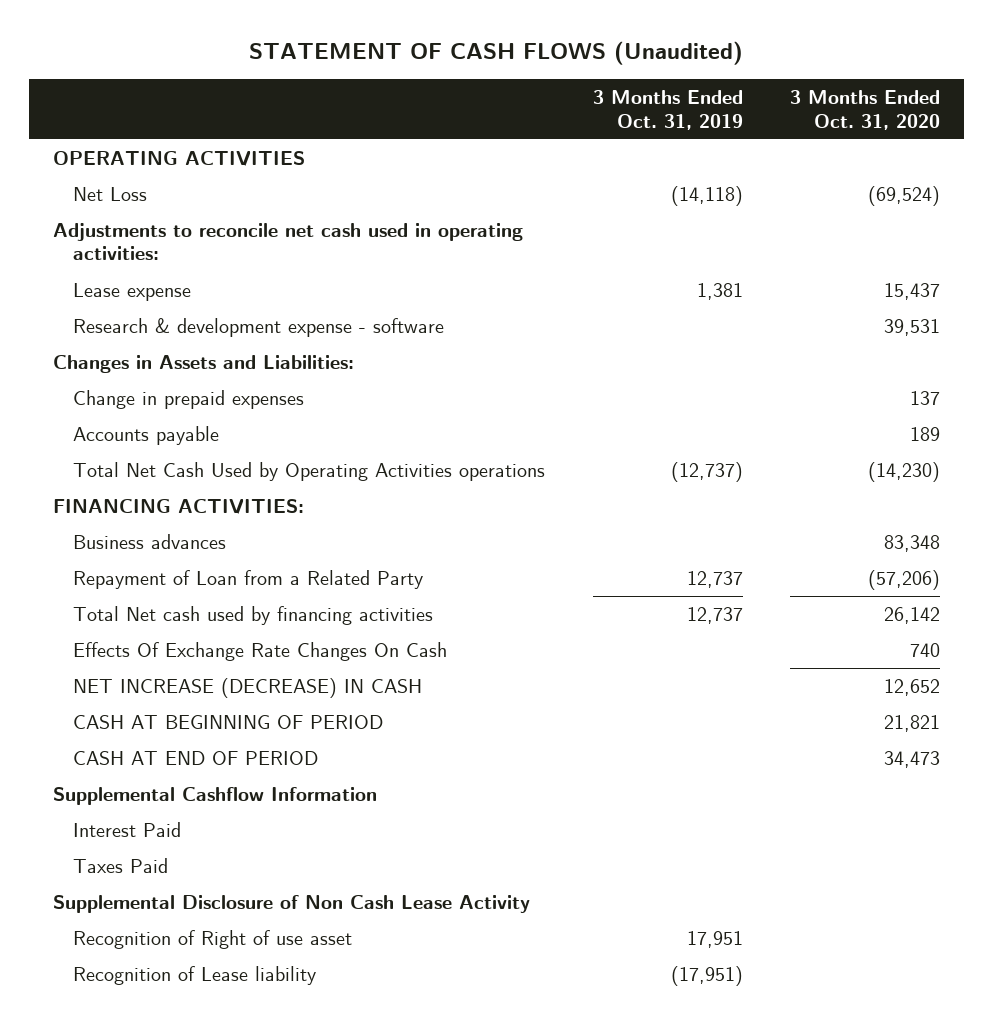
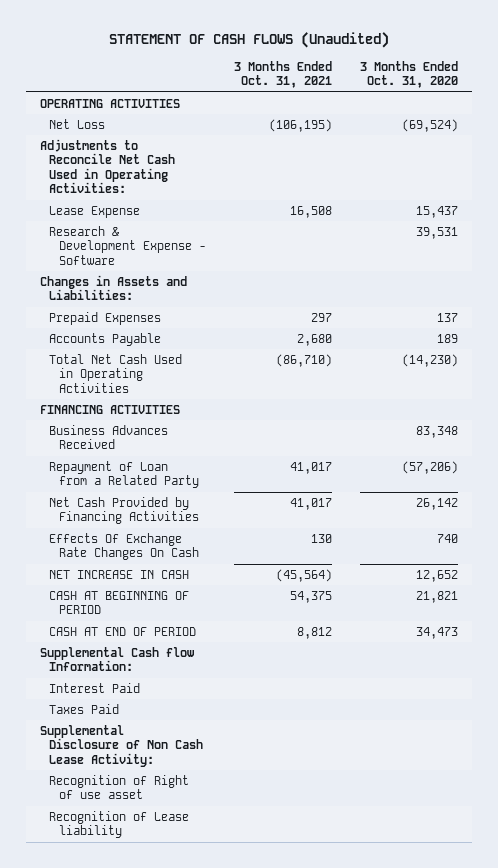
- | 3 Months Ended Oct. 31, 2019 | 3 Months Ended Oct. 31, 2020
+ | 3 Months Ended Oct. 31, 2021 | 3 Months Ended Oct. 31, 2020
- Adjustments to reconcile net cash used in operating activities:
- Lease expense | 1,381 | 15,437
- Research & development expense - software | | 39,531
+ Adjustments to Reconcile Net Cash Used in Operating Activities:
+ Lease Expense | 16,508 | 15,437
+ Research & Development Expense - Software | | 39,531
- Change in prepaid expenses | | 137
- Accounts payable | | 189
- Total Net Cash Used by Operating Activities operations | (12,737) | (14,230)
- FINANCING ACTIVITIES:
- Business advances | | 83,348
+ Prepaid Expenses | 297 | 137
+ Accounts Payable | 2,680 | 189
+ Total Net Cash Used in Operating Activities | (86,710) | (14,230)
+ FINANCING ACTIVITIES
+ Business Advances Received | | 83,348
- Total Net cash used by financing activities | 12,737 | 26,142
+ Net Cash Provided by Financing Activities | 41,017 | 26,142
- NET INCREASE (DECREASE) IN CASH | | 12,652
+ NET INCREASE IN CASH | (45,564) | 12,652
- Supplemental Cashflow Information
+ Supplemental Cash flow Information:
- Supplemental Disclosure of Non Cash Lease Activity
+ Supplemental Disclosure of Non Cash Lease Activity:

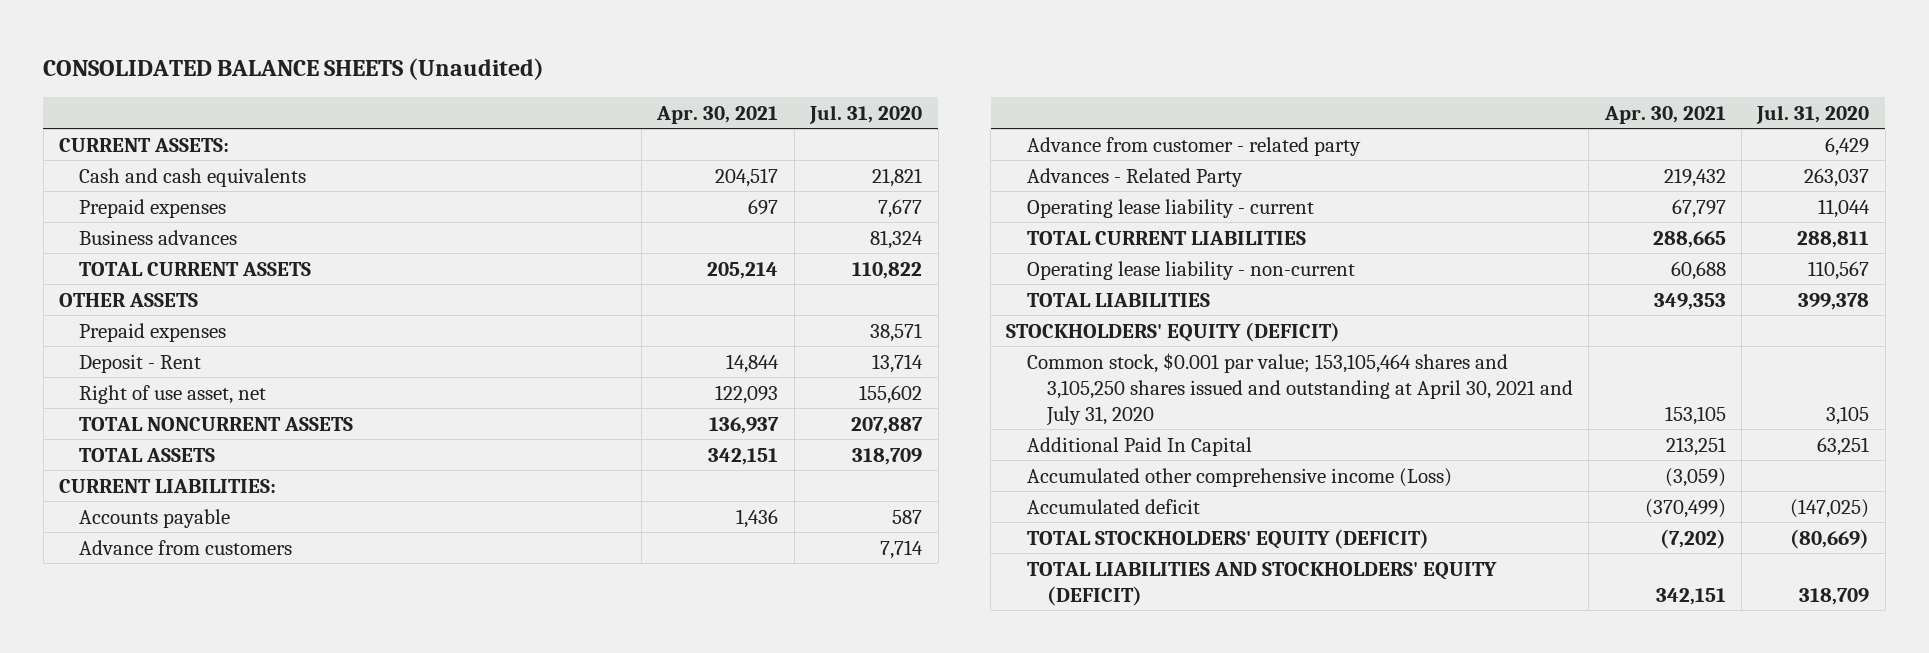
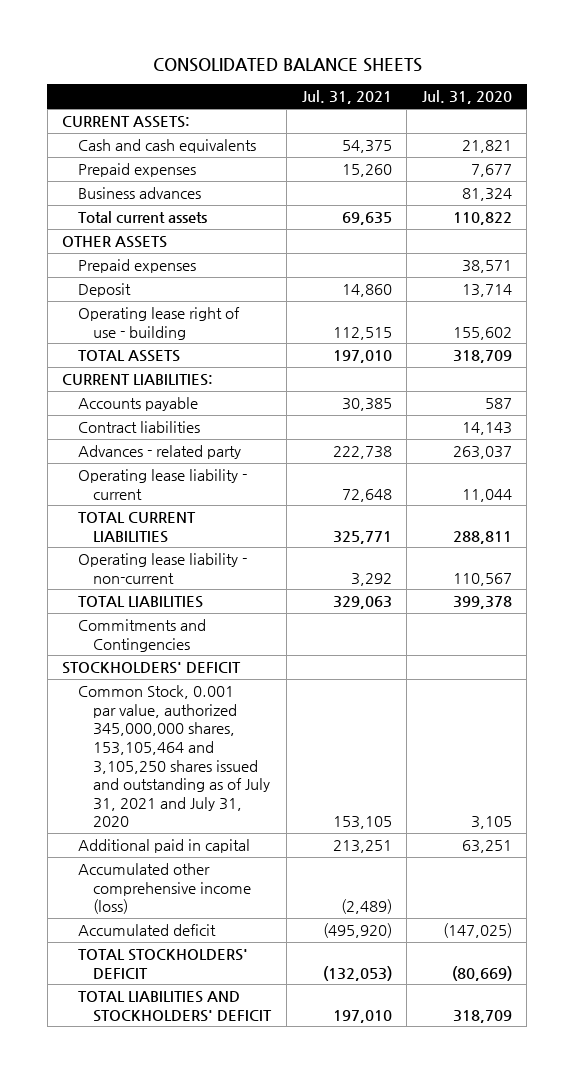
- CONSOLIDATED BALANCE SHEETS (Unaudited)
+ CONSOLIDATED BALANCE SHEETS
- | Apr. 30, 2021 | Jul. 31, 2020
+ | Jul. 31, 2021 | Jul. 31, 2020
- TOTAL CURRENT ASSETS | 205,214 | 110,822
+ Total current assets | 69,635 | 110,822
- Deposit - Rent | 14,844 | 13,714
- Right of use asset, net | 122,093 | 155,602
- TOTAL NONCURRENT ASSETS | 136,937 | 207,887
+ Deposit | 14,860 | 13,714
+ Operating lease right of use - building | 112,515 | 155,602
- Advance from customers | | 7,714
- Advance from customer - related party | | 6,429
- Advances - Related Party | 219,432 | 263,037
+ Contract liabilities | | 14,143
+ Advances - related party | 222,738 | 263,037
- STOCKHOLDERS' EQUITY (DEFICIT)
- Common stock, $0.001 par value; 153,105,464 shares and 3,105,250 shares issued and outstanding at April 30, 2021 and July 31, 2020 | 153,105 | 3,105
- Additional Paid In Capital | 213,251 | 63,251
- Accumulated other comprehensive income (Loss) | (3,059) |
+ Commitments and Contingencies
+ STOCKHOLDERS' DEFICIT
+ Common Stock, 0.001 par value, authorized 345,000,000 shares, 153,105,464 and 3,105,250 shares issued and outstanding as of July 31, 2021 and July 31, 2020 | 153,105 | 3,105
+ Additional paid in capital | 213,251 | 63,251
+ Accumulated other comprehensive income (loss) | (2,489) |
- TOTAL STOCKHOLDERS' EQUITY (DEFICIT) | (7,202) | (80,669)
- TOTAL LIABILITIES AND STOCKHOLDERS' EQUITY (DEFICIT) | 342,151 | 318,709
+ TOTAL STOCKHOLDERS' DEFICIT | (132,053) | (80,669)
+ TOTAL LIABILITIES AND STOCKHOLDERS' DEFICIT | 197,010 | 318,709

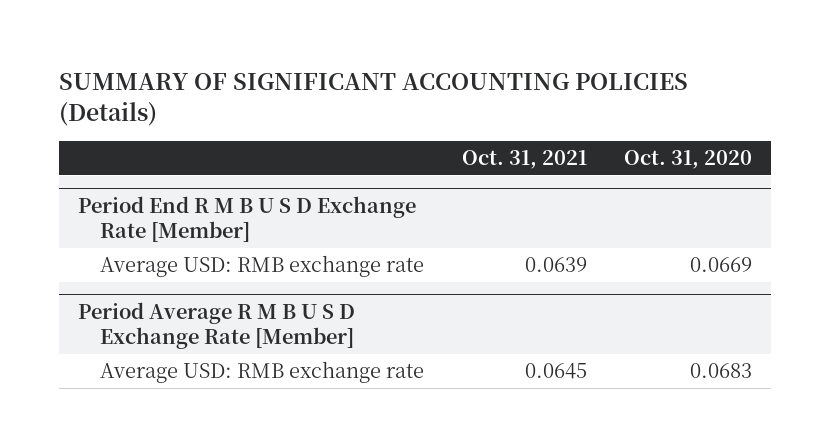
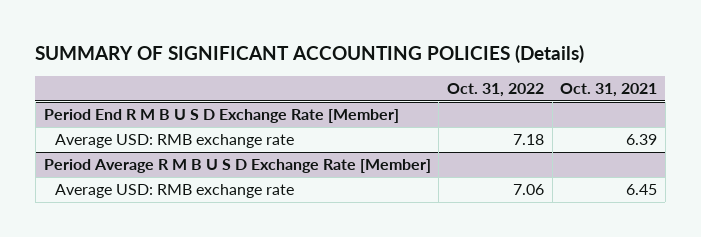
- | Oct. 31, 2021 | Oct. 31, 2020
+ | Oct. 31, 2022 | Oct. 31, 2021
@ Period End R M B U S D Exchange Rate [Member]
- Average USD: RMB exchange rate | 0.0639 | 0.0669
+ Average USD: RMB exchange rate | 7.18 | 6.39
@ Period Average R M B U S D Exchange Rate [Member]
- Average USD: RMB exchange rate | 0.0645 | 0.0683
+ Average USD: RMB exchange rate | 7.06 | 6.45

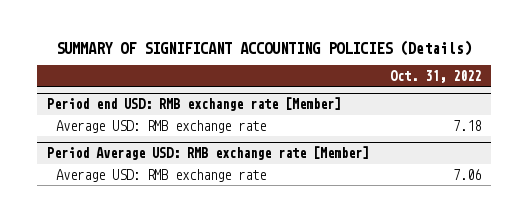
- | Oct. 31, 2022 | Oct. 31, 2021
+ | Oct. 31, 2022
- Period End R M B U S D Exchange Rate [Member]
+ Period end USD: RMB exchange rate [Member]
- Period Average R M B U S D Exchange Rate [Member]
+ Period Average USD: RMB exchange rate [Member]

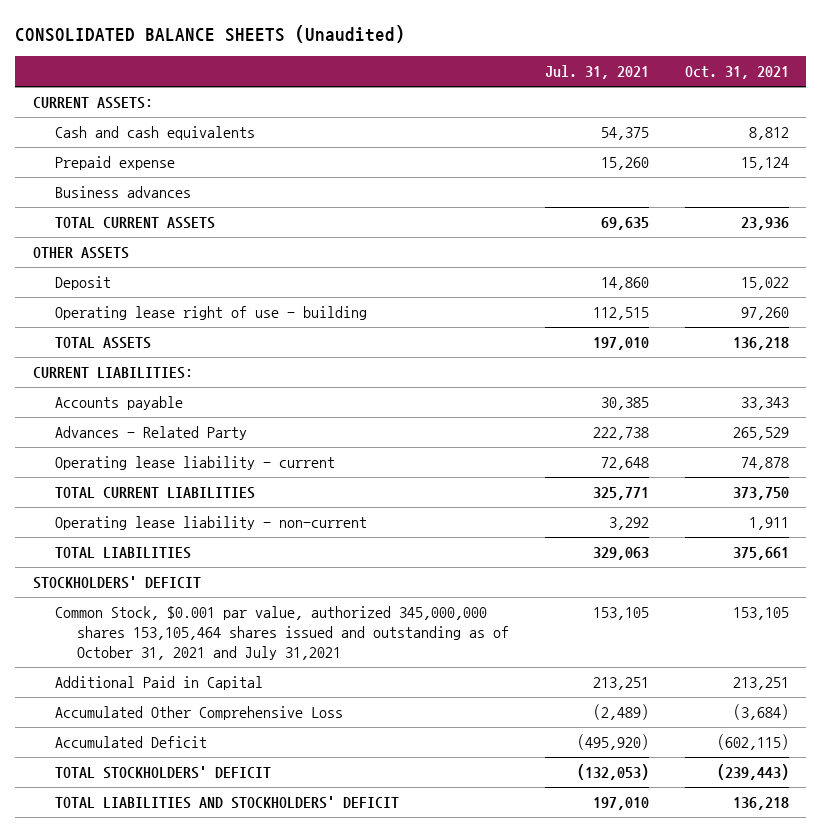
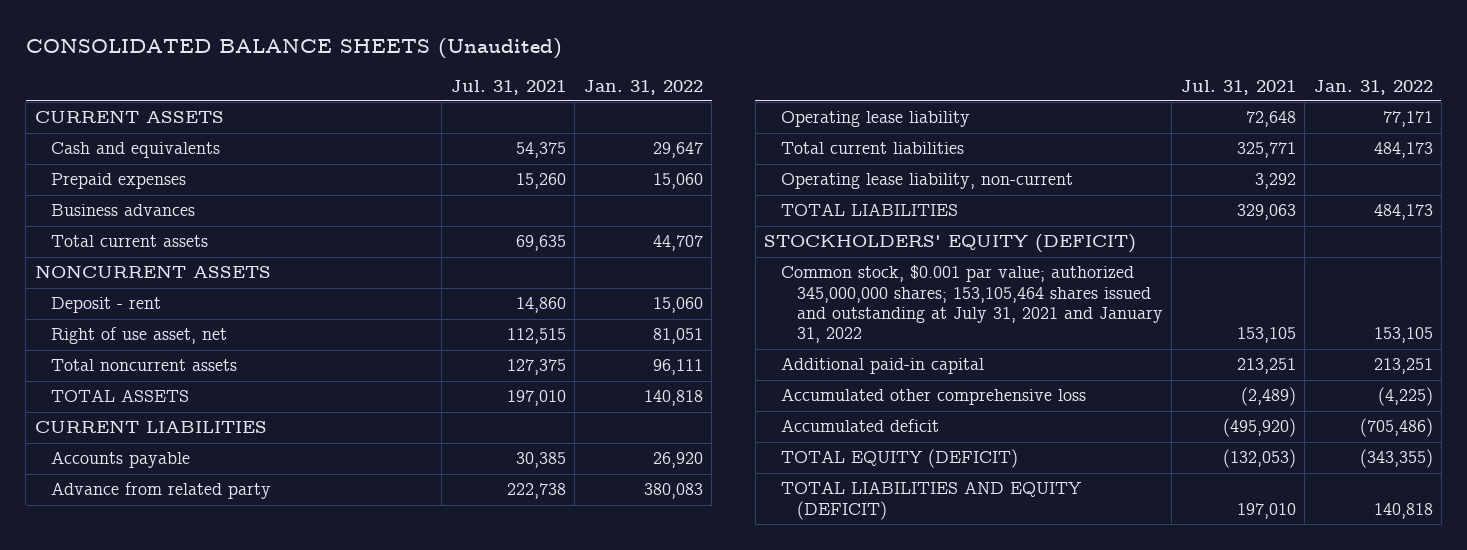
- | Jul. 31, 2021 | Oct. 31, 2021
+ | Jul. 31, 2021 | Jan. 31, 2022
- CURRENT ASSETS:
- Cash and cash equivalents | 54,375 | 8,812
- Prepaid expense | 15,260 | 15,124
+ CURRENT ASSETS
+ Cash and equivalents | 54,375 | 29,647
+ Prepaid expenses | 15,260 | 15,060
- TOTAL CURRENT ASSETS | 69,635 | 23,936
- OTHER ASSETS
- Deposit | 14,860 | 15,022
- Operating lease right of use - building | 112,515 | 97,260
+ Total current assets | 69,635 | 44,707
+ NONCURRENT ASSETS
+ Deposit - rent | 14,860 | 15,060
+ Right of use asset, net | 112,515 | 81,051
+ Total noncurrent assets | 127,375 | 96,111
- CURRENT LIABILITIES:
+ CURRENT LIABILITIES
- Advances - Related Party | 222,738 | 265,529
- Operating lease liability - current | 72,648 | 74,878
- TOTAL CURRENT LIABILITIES | 325,771 | 373,750
- Operating lease liability - non-current | 3,292 | 1,911
+ Advance from related party | 222,738 | 380,083
+ Operating lease liability | 72,648 | 77,171
+ Total current liabilities | 325,771 | 484,173
+ Operating lease liability, non-current | 3,292 |
- STOCKHOLDERS' DEFICIT
- Common Stock, $0.001 par value, authorized 345,000,000 shares 153,105,464 shares issued and outstanding as of October 31, 2021 and July 31,2021 | 153,105 | 153,105
- Additional Paid in Capital | 213,251 | 213,251
- Accumulated Other Comprehensive Loss | (2,489) | (3,684)
- Accumulated Deficit | (495,920) | (602,115)
- TOTAL STOCKHOLDERS' DEFICIT | (132,053) | (239,443)
- TOTAL LIABILITIES AND STOCKHOLDERS' DEFICIT | 197,010 | 136,218
+ STOCKHOLDERS' EQUITY (DEFICIT)
+ Common stock, $0.001 par value; authorized 345,000,000 shares; 153,105,464 shares issued and outstanding at July 31, 2021 and January 31, 2022 | 153,105 | 153,105
+ Additional paid-in capital | 213,251 | 213,251
+ Accumulated other comprehensive loss | (2,489) | (4,225)
+ Accumulated deficit | (495,920) | (705,486)
+ TOTAL EQUITY (DEFICIT) | (132,053) | (343,355)
+ TOTAL LIABILITIES AND EQUITY (DEFICIT) | 197,010 | 140,818

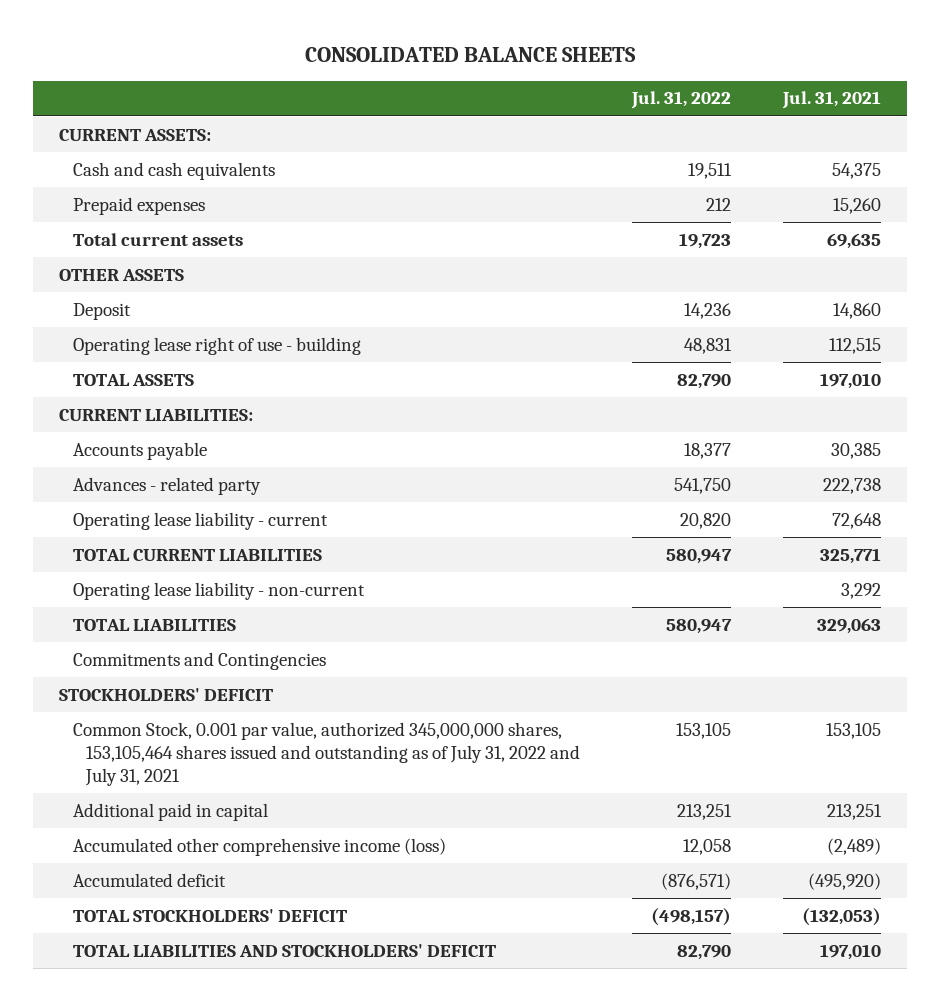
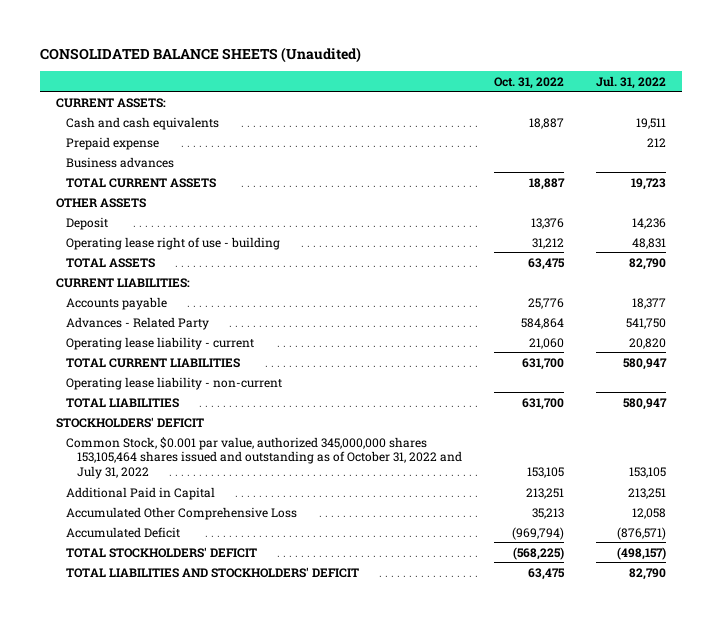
- CONSOLIDATED BALANCE SHEETS
+ CONSOLIDATED BALANCE SHEETS (Unaudited)
- | Jul. 31, 2022 | Jul. 31, 2021
+ | Oct. 31, 2022 | Jul. 31, 2022
- Prepaid expenses | 212 | 15,260
- Total current assets | 19,723 | 69,635
+ Prepaid expense | | 212
+ Business advances
+ TOTAL CURRENT ASSETS | 18,887 | 19,723
- Advances - related party | 541,750 | 222,738
+ Advances - Related Party | 584,864 | 541,750
- Commitments and Contingencies
- Common Stock, 0.001 par value, authorized 345,000,000 shares, 153,105,464 shares issued and outstanding as of July 31, 2022 and July 31, 2021 | 153,105 | 153,105
- Additional paid in capital | 213,251 | 213,251
- Accumulated other comprehensive income (loss) | 12,058 | (2,489)
- Accumulated deficit | (876,571) | (495,920)
+ Common Stock, $0.001 par value, authorized 345,000,000 shares 153,105,464 shares issued and outstanding as of October 31, 2022 and July 31, 2022 | 153,105 | 153,105
+ Additional Paid in Capital | 213,251 | 213,251
+ Accumulated Other Comprehensive Loss | 35,213 | 12,058
+ Accumulated Deficit | (969,794) | (876,571)

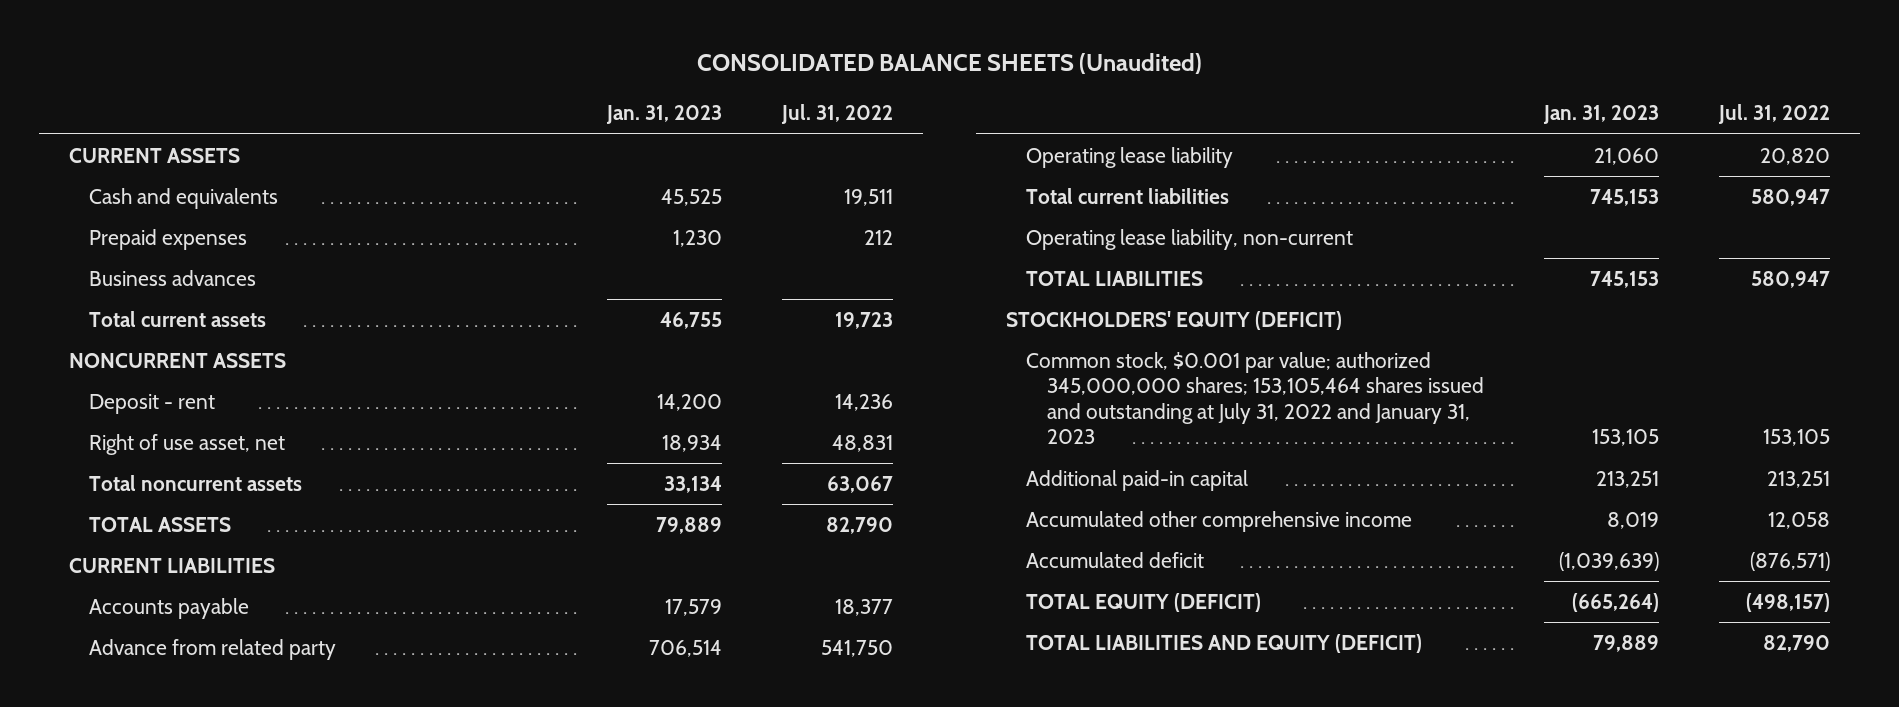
- | Oct. 31, 2022 | Jul. 31, 2022
+ | Jan. 31, 2023 | Jul. 31, 2022
- CURRENT ASSETS:
- Cash and cash equivalents | 18,887 | 19,511
- Prepaid expense | | 212
+ CURRENT ASSETS
+ Cash and equivalents | 45,525 | 19,511
+ Prepaid expenses | 1,230 | 212
- TOTAL CURRENT ASSETS | 18,887 | 19,723
- OTHER ASSETS
- Deposit | 13,376 | 14,236
- Operating lease right of use - building | 31,212 | 48,831
+ Total current assets | 46,755 | 19,723
+ NONCURRENT ASSETS
+ Deposit - rent | 14,200 | 14,236
+ Right of use asset, net | 18,934 | 48,831
+ Total noncurrent assets | 33,134 | 63,067
- CURRENT LIABILITIES:
+ CURRENT LIABILITIES
- Advances - Related Party | 584,864 | 541,750
- Operating lease liability - current | 21,060 | 20,820
- TOTAL CURRENT LIABILITIES | 631,700 | 580,947
- Operating lease liability - non-current
+ Advance from related party | 706,514 | 541,750
+ Operating lease liability | 21,060 | 20,820
+ Total current liabilities | 745,153 | 580,947
+ Operating lease liability, non-current
- STOCKHOLDERS' DEFICIT
- Common Stock, $0.001 par value, authorized 345,000,000 shares 153,105,464 shares issued and outstanding as of October 31, 2022 and July 31, 2022 | 153,105 | 153,105
- Additional Paid in Capital | 213,251 | 213,251
- Accumulated Other Comprehensive Loss | 35,213 | 12,058
- Accumulated Deficit | (969,794) | (876,571)
- TOTAL STOCKHOLDERS' DEFICIT | (568,225) | (498,157)
- TOTAL LIABILITIES AND STOCKHOLDERS' DEFICIT | 63,475 | 82,790
+ STOCKHOLDERS' EQUITY (DEFICIT)
+ Common stock, $0.001 par value; authorized 345,000,000 shares; 153,105,464 shares issued and outstanding at July 31, 2022 and January 31, 2023 | 153,105 | 153,105
+ Additional paid-in capital | 213,251 | 213,251
+ Accumulated other comprehensive income | 8,019 | 12,058
+ Accumulated deficit | (1,039,639) | (876,571)
+ TOTAL EQUITY (DEFICIT) | (665,264) | (498,157)
+ TOTAL LIABILITIES AND EQUITY (DEFICIT) | 79,889 | 82,790

